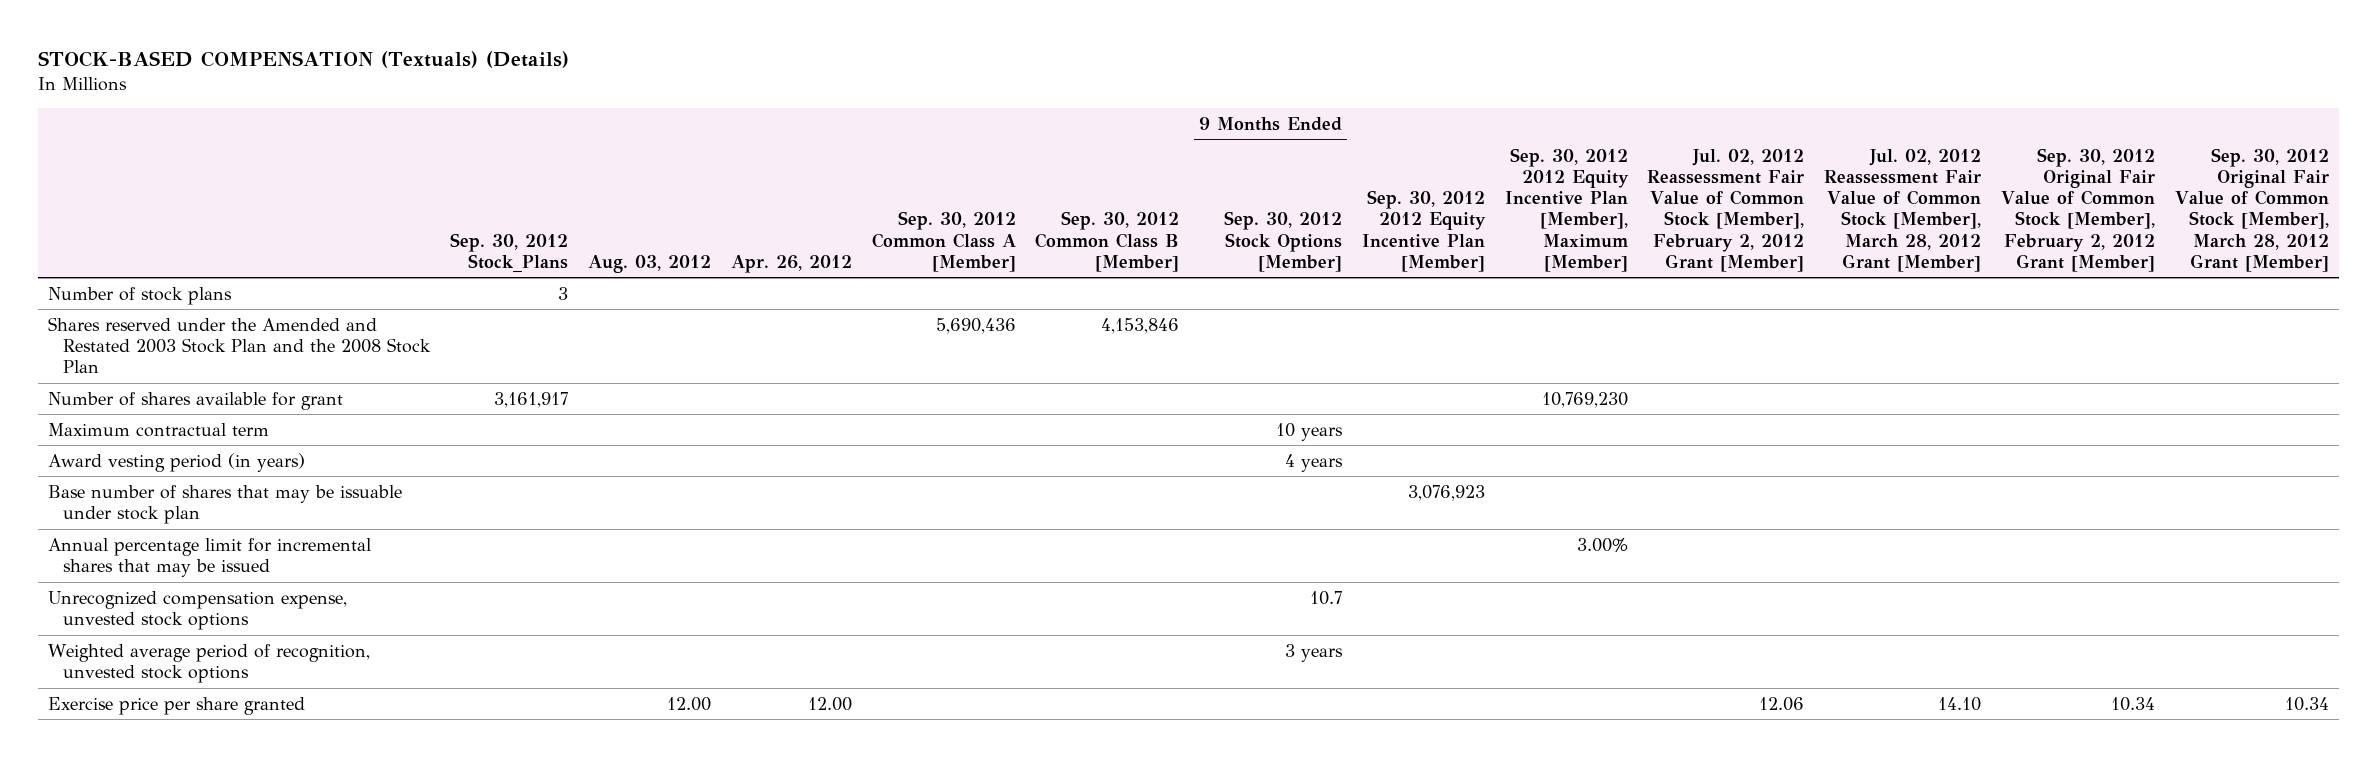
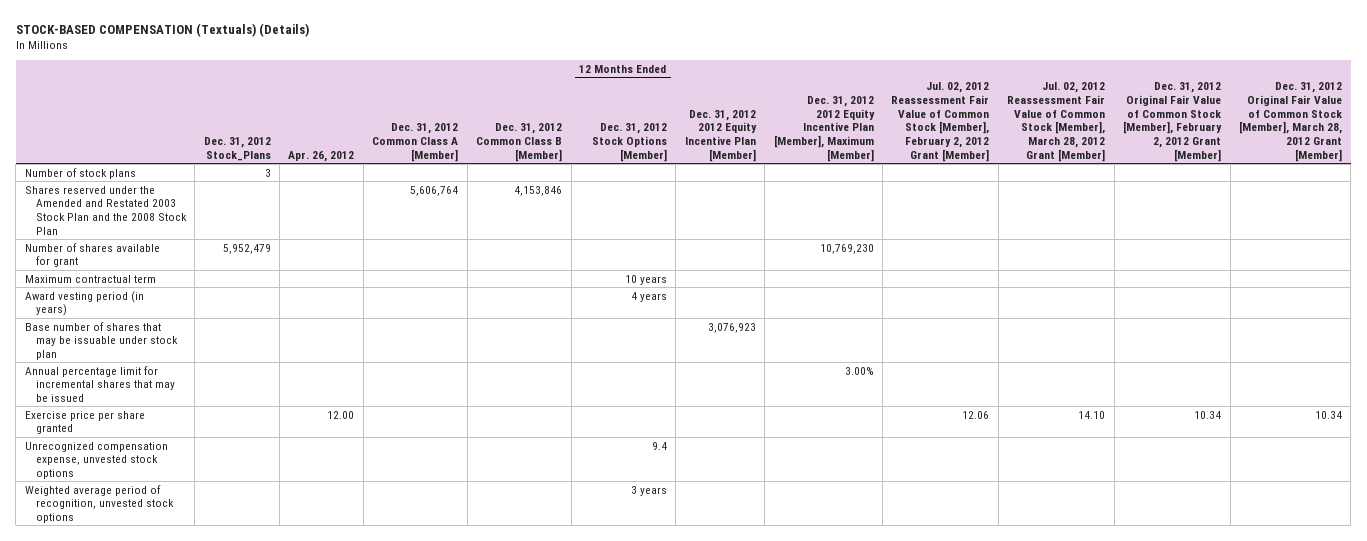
- | Sep. 30, 2012 Stock_Plans | Aug. 03, 2012 | Apr. 26, 2012 | Sep. 30, 2012 Common Class A [Member] | Sep. 30, 2012 Common Class B [Member] | 9 Months Ended Sep. 30, 2012 Stock Options [Member] | Sep. 30, 2012 2012 Equity Incentive Plan [Member] | Sep. 30, 2012 2012 Equity Incentive Plan [Member], Maximum [Member] | Jul. 02, 2012 Reassessment Fair Value of Common Stock [Member], February 2, 2012 Grant [Member] | Jul. 02, 2012 Reassessment Fair Value of Common Stock [Member], March 28, 2012 Grant [Member] | Sep. 30, 2012 Original Fair Value of Common Stock [Member], February 2, 2012 Grant [Member] | Sep. 30, 2012 Original Fair Value of Common Stock [Member], March 28, 2012 Grant [Member]
+ | Dec. 31, 2012 Stock_Plans | Apr. 26, 2012 | Dec. 31, 2012 Common Class A [Member] | Dec. 31, 2012 Common Class B [Member] | 12 Months Ended Dec. 31, 2012 Stock Options [Member] | Dec. 31, 2012 2012 Equity Incentive Plan [Member] | Dec. 31, 2012 2012 Equity Incentive Plan [Member], Maximum [Member] | Jul. 02, 2012 Reassessment Fair Value of Common Stock [Member], February 2, 2012 Grant [Member] | Jul. 02, 2012 Reassessment Fair Value of Common Stock [Member], March 28, 2012 Grant [Member] | Dec. 31, 2012 Original Fair Value of Common Stock [Member], February 2, 2012 Grant [Member] | Dec. 31, 2012 Original Fair Value of Common Stock [Member], March 28, 2012 Grant [Member]
moved up: Exercise price per share granted | | 12.00 | | | | | | 12.06 | 14.10 | 10.34 | 10.34

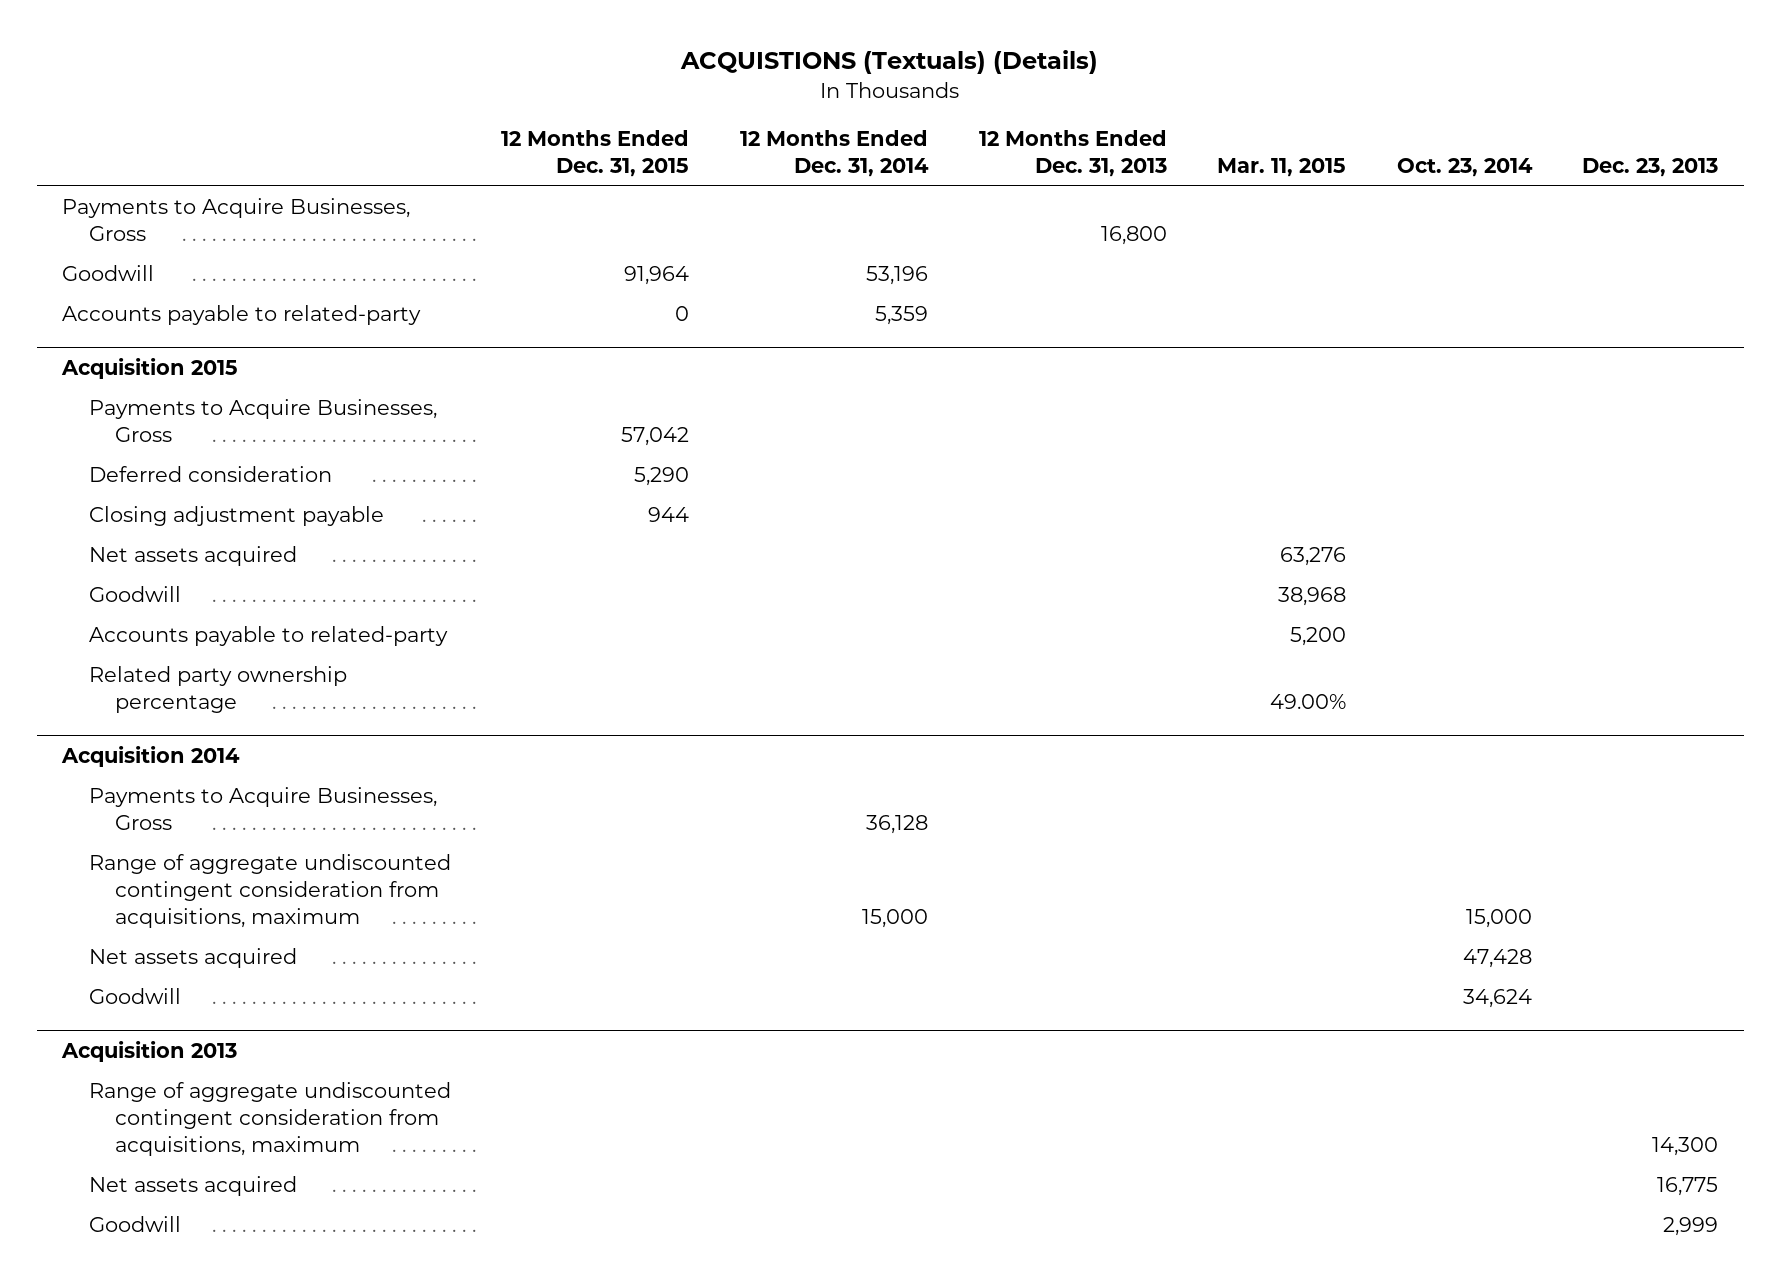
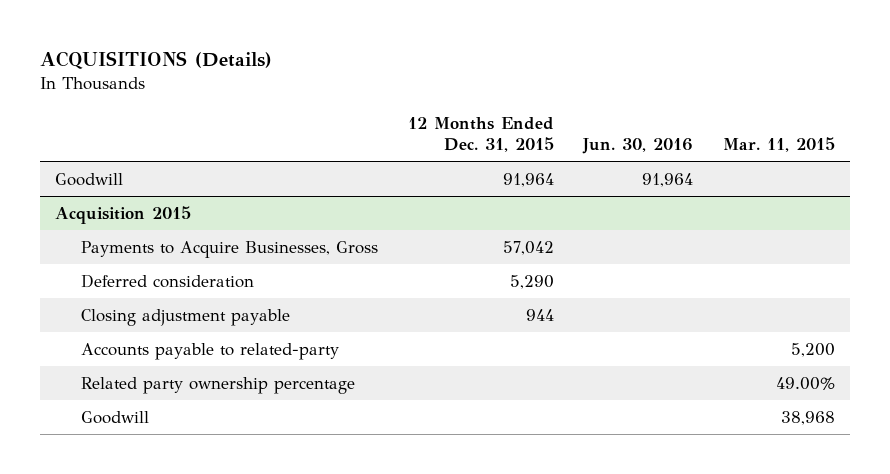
- ACQUISTIONS (Textuals) (Details)
+ ACQUISITIONS (Details)
- | 12 Months Ended Dec. 31, 2015 | 12 Months Ended Dec. 31, 2014 | 12 Months Ended Dec. 31, 2013 | Mar. 11, 2015 | Oct. 23, 2014 | Dec. 23, 2013
+ | 12 Months Ended Dec. 31, 2015 | Jun. 30, 2016 | Mar. 11, 2015
- Payments to Acquire Businesses, Gross | | | 16,800 | | |
- Accounts payable to related-party | 0 | 5,359 | | | |
@ Acquisition 2015
- Net assets acquired | | | | 63,276 | |
- Acquisition 2014
- Payments to Acquire Businesses, Gross | | 36,128 | | | |
- Range of aggregate undiscounted contingent consideration from acquisitions, maximum | | 15,000 | | | 15,000 |
- Net assets acquired | | | | | 47,428 |
- Goodwill | | | | | 34,624 |
- Acquisition 2013
- Range of aggregate undiscounted contingent consideration from acquisitions, maximum | | | | | | 14,300
- Net assets acquired | | | | | | 16,775
- Goodwill | | | | | | 2,999
@ Acquisition 2015
moved down: Goodwill | | | 38,968

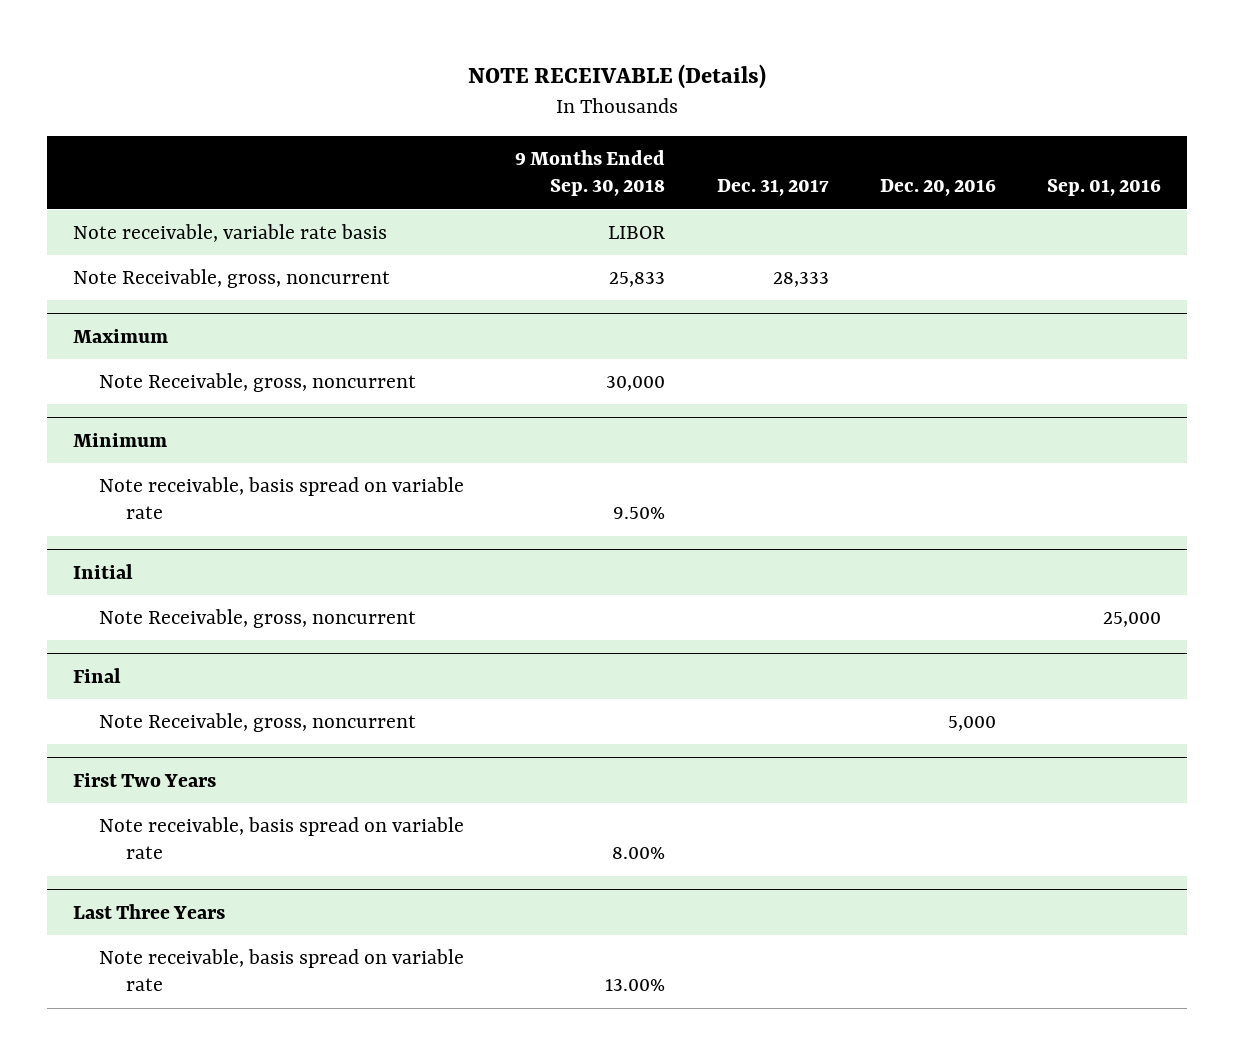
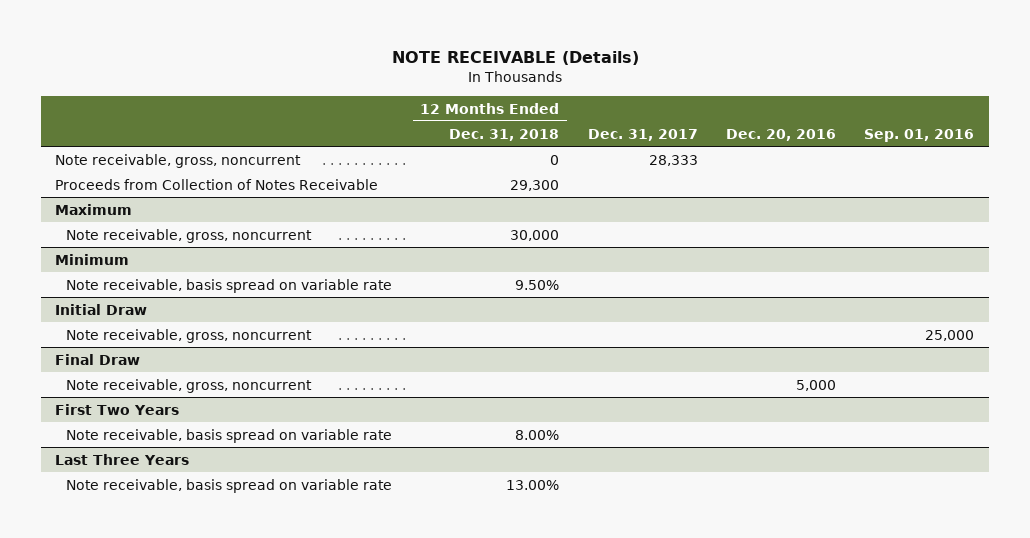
- | 9 Months Ended Sep. 30, 2018 | Dec. 31, 2017 | Dec. 20, 2016 | Sep. 01, 2016
+ | 12 Months Ended Dec. 31, 2018 | Dec. 31, 2017 | Dec. 20, 2016 | Sep. 01, 2016
- Note receivable, variable rate basis | LIBOR | | |
- Note Receivable, gross, noncurrent | 25,833 | 28,333 | |
+ Note receivable, gross, noncurrent | 0 | 28,333 | |
+ Proceeds from Collection of Notes Receivable | 29,300 | | |
@ Maximum
- Note Receivable, gross, noncurrent | 30,000 | | |
+ Note receivable, gross, noncurrent | 30,000 | | |
- Initial
- Note Receivable, gross, noncurrent | | | | 25,000
- Final
- Note Receivable, gross, noncurrent | | | 5,000 |
+ Initial Draw
+ Note receivable, gross, noncurrent | | | | 25,000
+ Final Draw
+ Note receivable, gross, noncurrent | | | 5,000 |

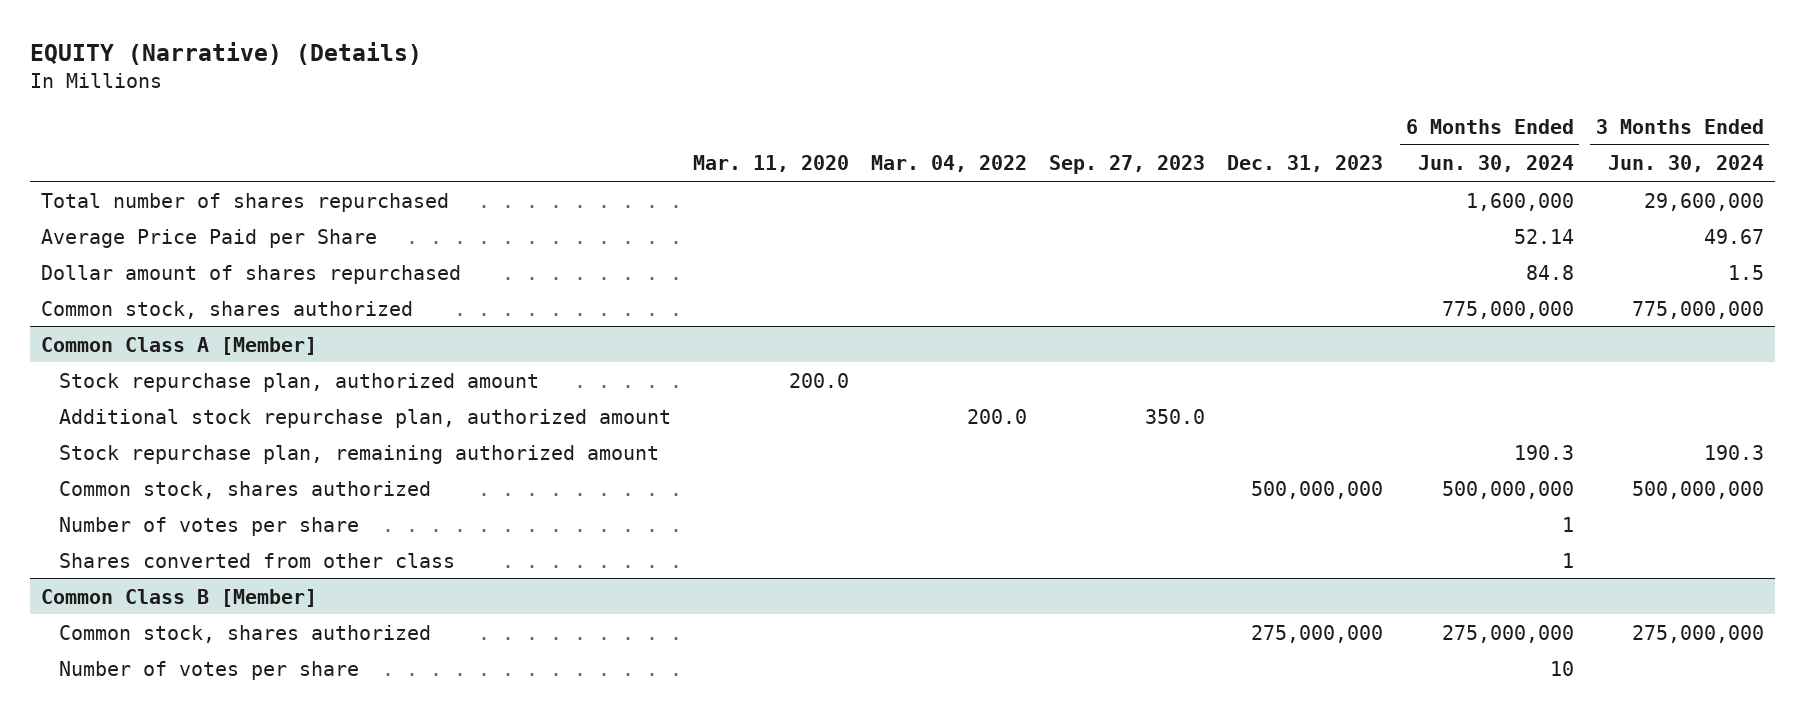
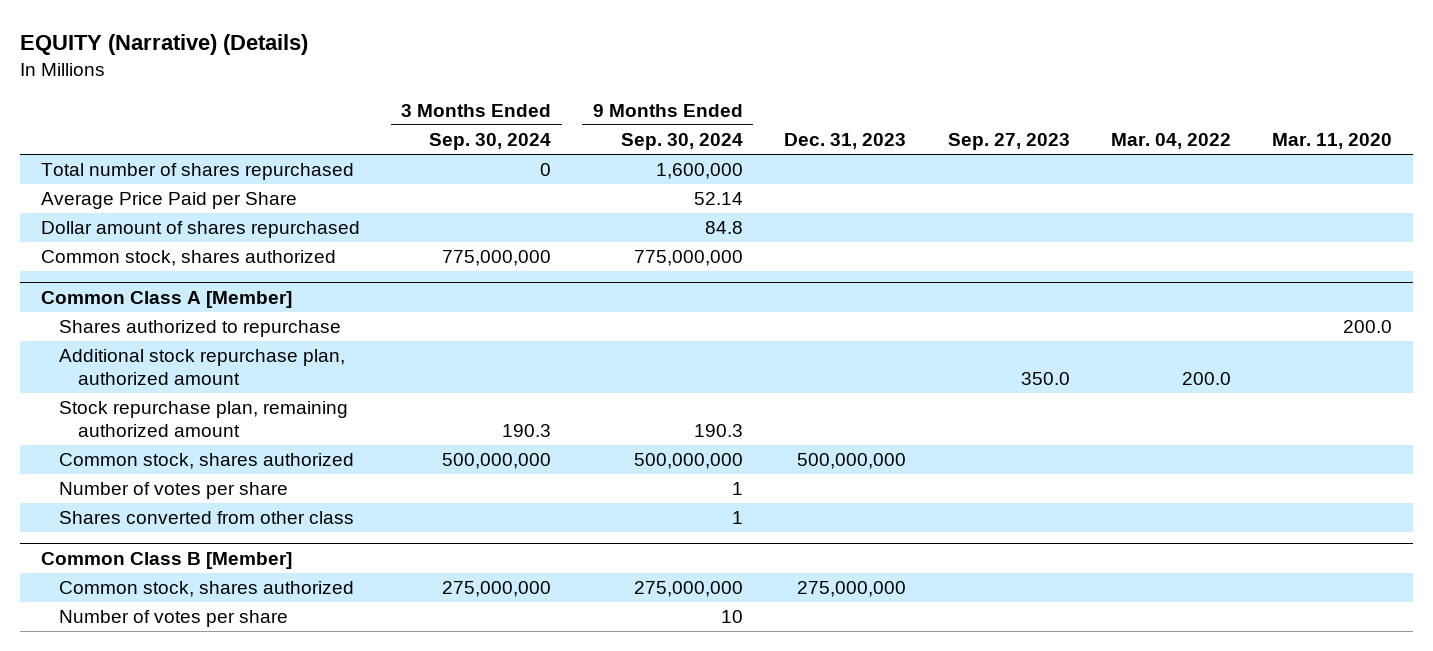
- | Mar. 11, 2020 | Mar. 04, 2022 | Sep. 27, 2023 | Dec. 31, 2023 | 6 Months Ended Jun. 30, 2024 | 3 Months Ended Jun. 30, 2024
+ | 3 Months Ended Sep. 30, 2024 | 9 Months Ended Sep. 30, 2024 | Dec. 31, 2023 | Sep. 27, 2023 | Mar. 04, 2022 | Mar. 11, 2020
@ Common Class A [Member]
- Stock repurchase plan, authorized amount | 200.0 | | | | |
+ Shares authorized to repurchase | | | | | | 200.0

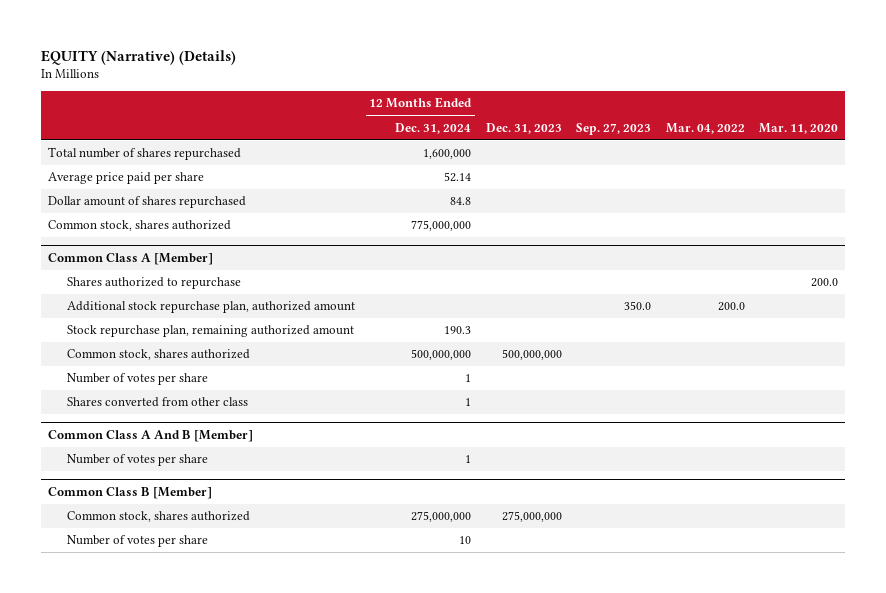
- | 3 Months Ended Sep. 30, 2024 | 9 Months Ended Sep. 30, 2024 | Dec. 31, 2023 | Sep. 27, 2023 | Mar. 04, 2022 | Mar. 11, 2020
+ | 12 Months Ended Dec. 31, 2024 | Dec. 31, 2023 | Sep. 27, 2023 | Mar. 04, 2022 | Mar. 11, 2020
- Average Price Paid per Share | | 52.14 | | | |
+ Average price paid per share | 52.14 | | | |
+ Common Class A And B [Member]
+ Number of votes per share | 1 | | | |

